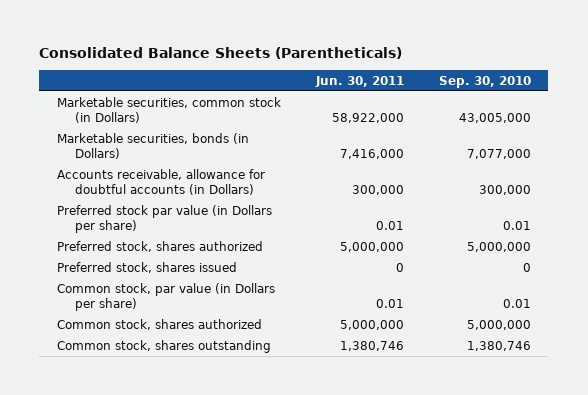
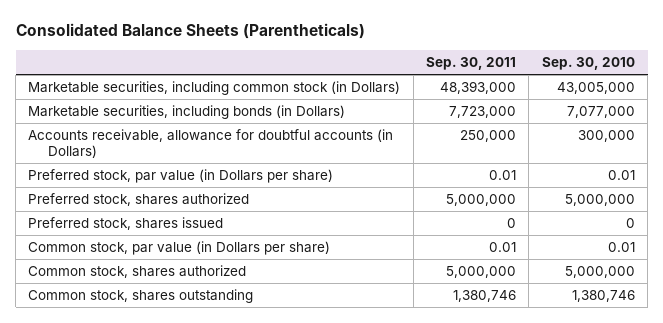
- | Jun. 30, 2011 | Sep. 30, 2010
+ | Sep. 30, 2011 | Sep. 30, 2010
- Marketable securities, common stock (in Dollars) | 58,922,000 | 43,005,000
- Marketable securities, bonds (in Dollars) | 7,416,000 | 7,077,000
+ Marketable securities, including common stock (in Dollars) | 48,393,000 | 43,005,000
+ Marketable securities, including bonds (in Dollars) | 7,723,000 | 7,077,000
- Preferred stock par value (in Dollars per share) | 0.01 | 0.01
+ Preferred stock, par value (in Dollars per share) | 0.01 | 0.01

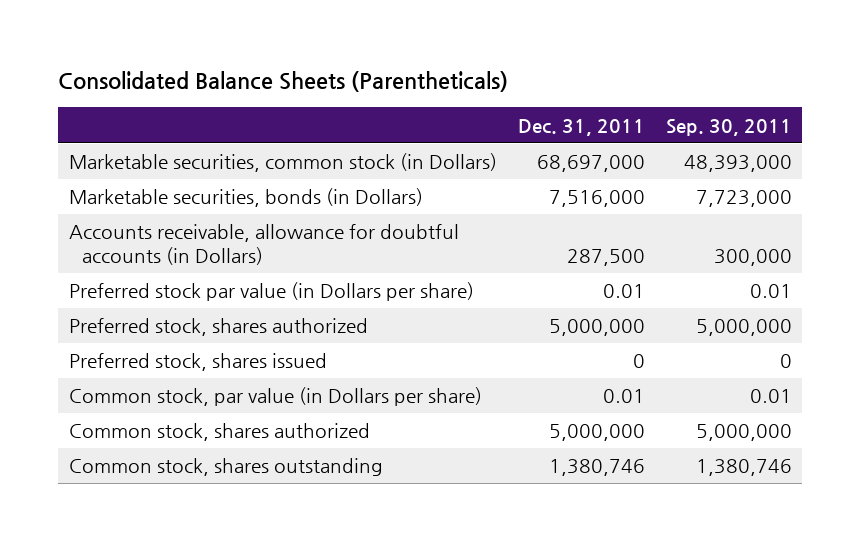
- | Sep. 30, 2011 | Sep. 30, 2010
+ | Dec. 31, 2011 | Sep. 30, 2011
- Marketable securities, including common stock (in Dollars) | 48,393,000 | 43,005,000
- Marketable securities, including bonds (in Dollars) | 7,723,000 | 7,077,000
- Accounts receivable, allowance for doubtful accounts (in Dollars) | 250,000 | 300,000
- Preferred stock, par value (in Dollars per share) | 0.01 | 0.01
+ Marketable securities, common stock (in Dollars) | 68,697,000 | 48,393,000
+ Marketable securities, bonds (in Dollars) | 7,516,000 | 7,723,000
+ Accounts receivable, allowance for doubtful accounts (in Dollars) | 287,500 | 300,000
+ Preferred stock par value (in Dollars per share) | 0.01 | 0.01

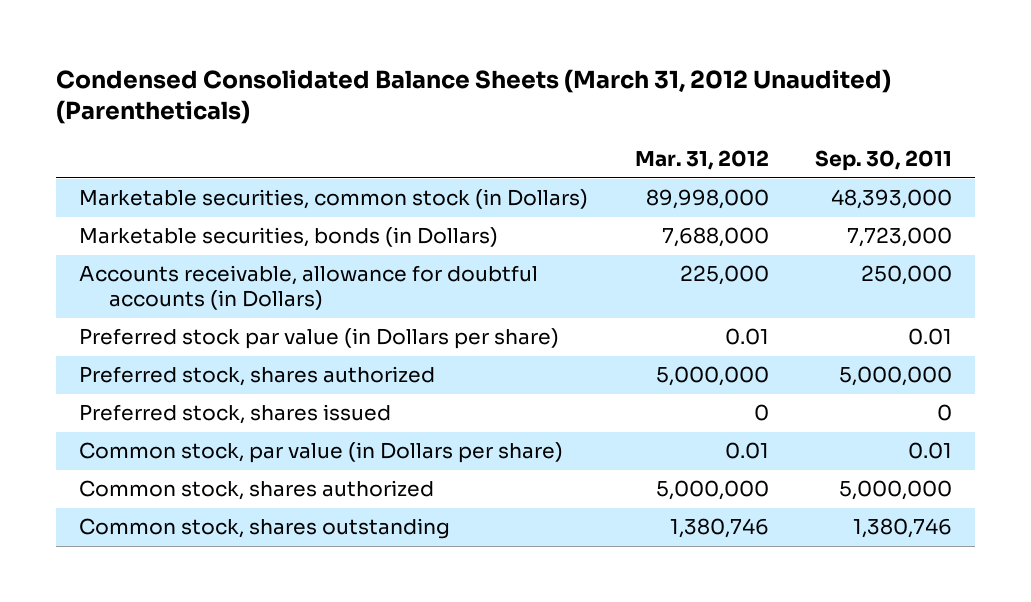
- Consolidated Balance Sheets (Parentheticals)
+ Condensed Consolidated Balance Sheets (March 31, 2012 Unaudited) (Parentheticals)
- | Dec. 31, 2011 | Sep. 30, 2011
+ | Mar. 31, 2012 | Sep. 30, 2011
- Accounts receivable, allowance for doubtful accounts (in Dollars) | 287,500 | 300,000
+ Accounts receivable, allowance for doubtful accounts (in Dollars) | 225,000 | 250,000

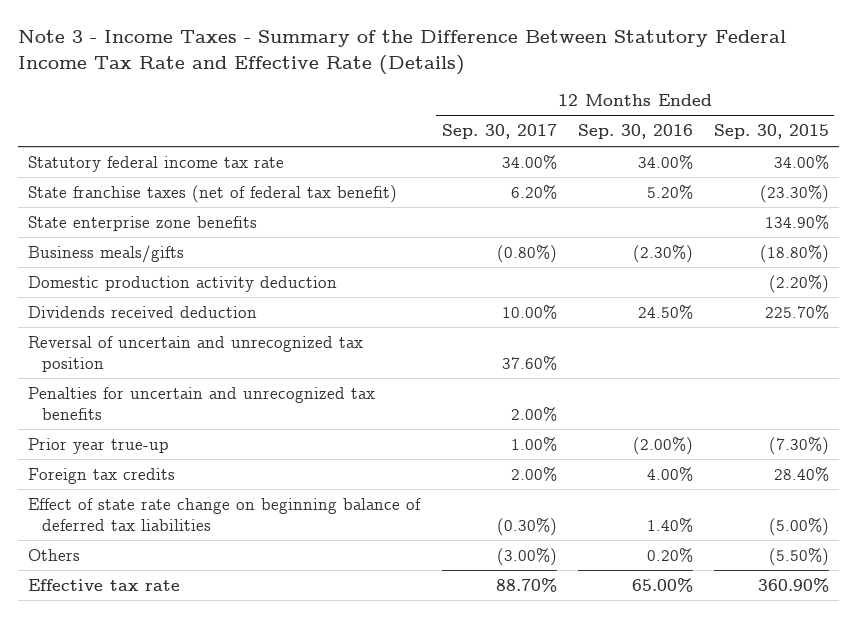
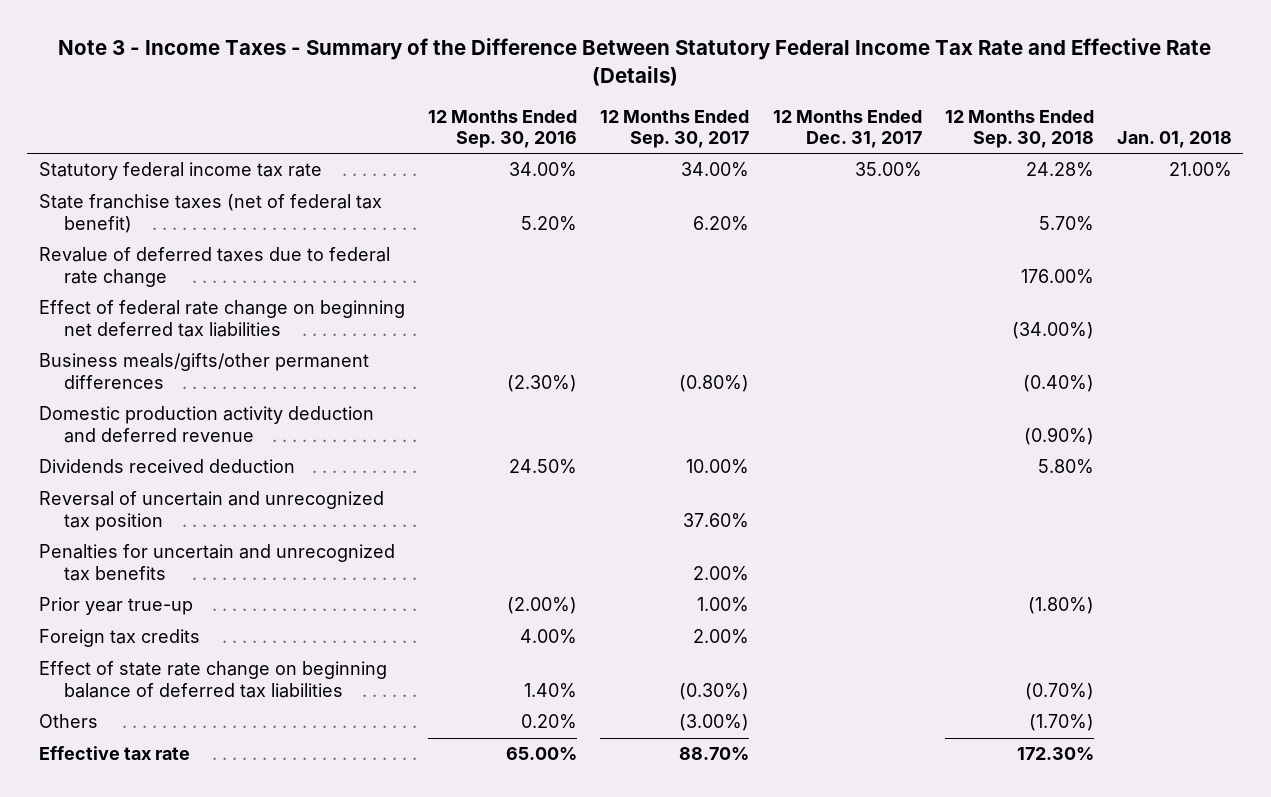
- | 12 Months Ended Sep. 30, 2017 | 12 Months Ended Sep. 30, 2016 | 12 Months Ended Sep. 30, 2015
+ | 12 Months Ended Sep. 30, 2016 | 12 Months Ended Sep. 30, 2017 | 12 Months Ended Dec. 31, 2017 | 12 Months Ended Sep. 30, 2018 | Jan. 01, 2018
- State enterprise zone benefits | | | 134.90%
- Business meals/gifts | (0.80%) | (2.30%) | (18.80%)
- Domestic production activity deduction | | | (2.20%)
+ Revalue of deferred taxes due to federal rate change | | | | 176.00% |
+ Effect of federal rate change on beginning net deferred tax liabilities | | | | (34.00%) |
+ Business meals/gifts/other permanent differences | (2.30%) | (0.80%) | | (0.40%) |
+ Domestic production activity deduction and deferred revenue | | | | (0.90%) |

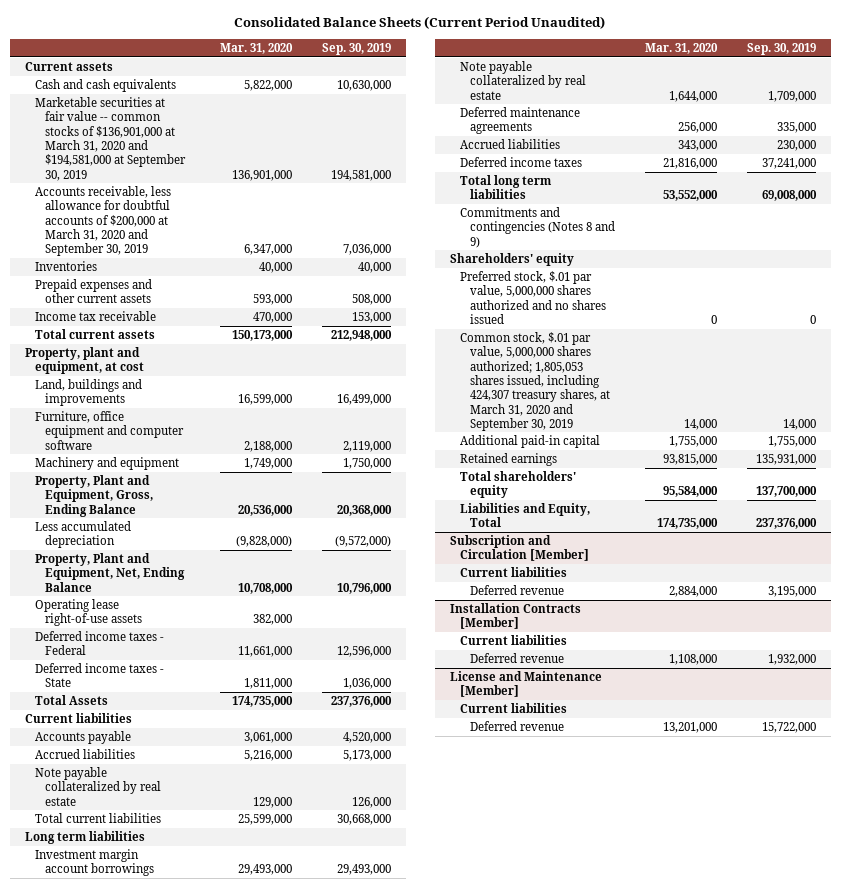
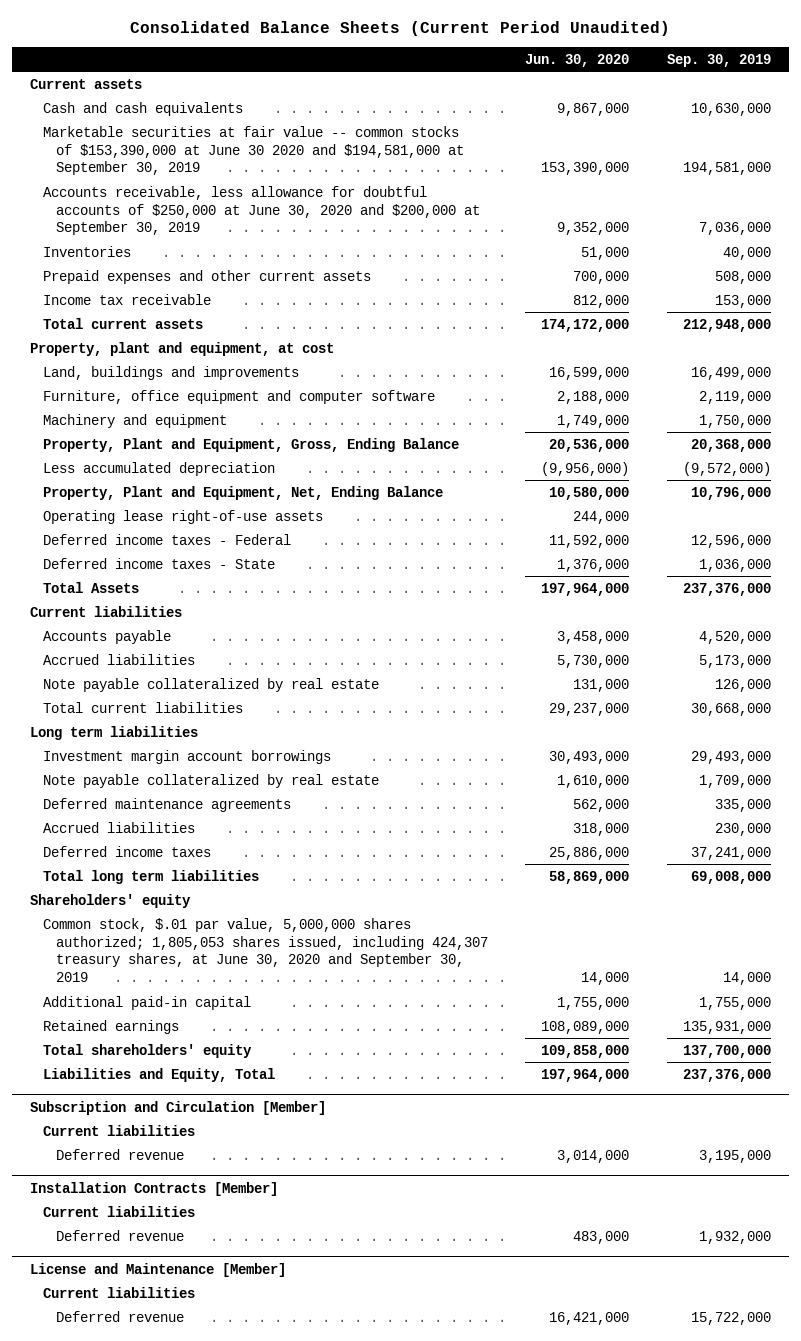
- | Mar. 31, 2020 | Sep. 30, 2019
+ | Jun. 30, 2020 | Sep. 30, 2019
- Marketable securities at fair value -- common stocks of $136,901,000 at March 31, 2020 and $194,581,000 at September 30, 2019 | 136,901,000 | 194,581,000
- Accounts receivable, less allowance for doubtful accounts of $200,000 at March 31, 2020 and September 30, 2019 | 6,347,000 | 7,036,000
+ Marketable securities at fair value -- common stocks of $153,390,000 at June 30 2020 and $194,581,000 at September 30, 2019 | 153,390,000 | 194,581,000
+ Accounts receivable, less allowance for doubtful accounts of $250,000 at June 30, 2020 and $200,000 at September 30, 2019 | 9,352,000 | 7,036,000
- Commitments and contingencies (Notes 8 and 9)
- Preferred stock, $.01 par value, 5,000,000 shares authorized and no shares issued | 0 | 0
- Common stock, $.01 par value, 5,000,000 shares authorized; 1,805,053 shares issued, including 424,307 treasury shares, at March 31, 2020 and September 30, 2019 | 14,000 | 14,000
+ Common stock, $.01 par value, 5,000,000 shares authorized; 1,805,053 shares issued, including 424,307 treasury shares, at June 30, 2020 and September 30, 2019 | 14,000 | 14,000

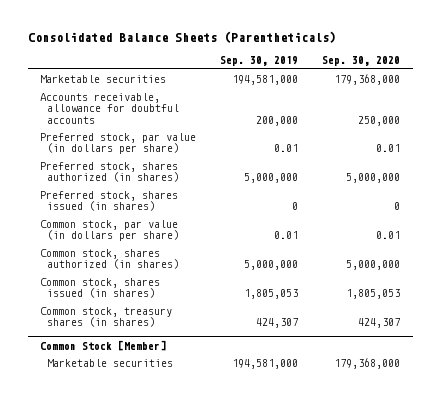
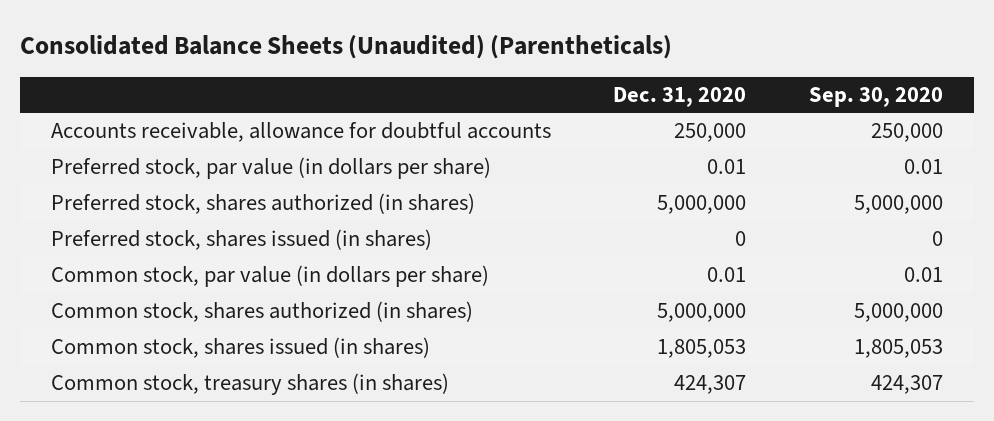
- Consolidated Balance Sheets (Parentheticals)
+ Consolidated Balance Sheets (Unaudited) (Parentheticals)
- | Sep. 30, 2019 | Sep. 30, 2020
+ | Dec. 31, 2020 | Sep. 30, 2020
- Marketable securities | 194,581,000 | 179,368,000
- Common Stock [Member]
- Marketable securities | 194,581,000 | 179,368,000

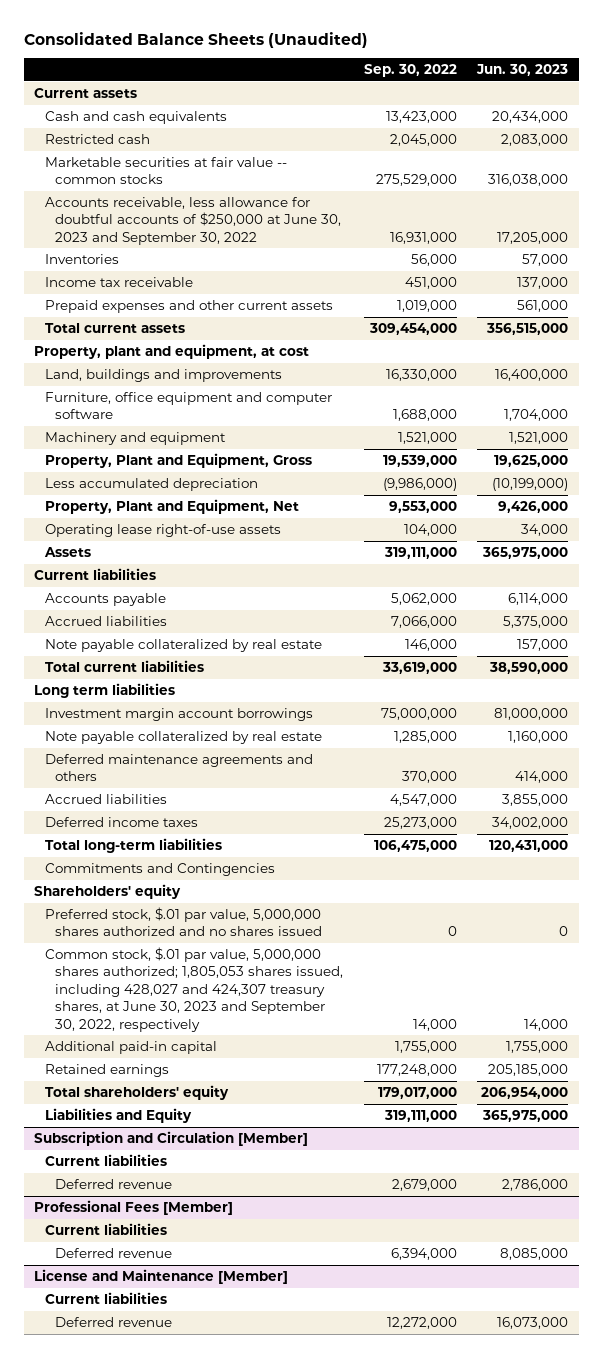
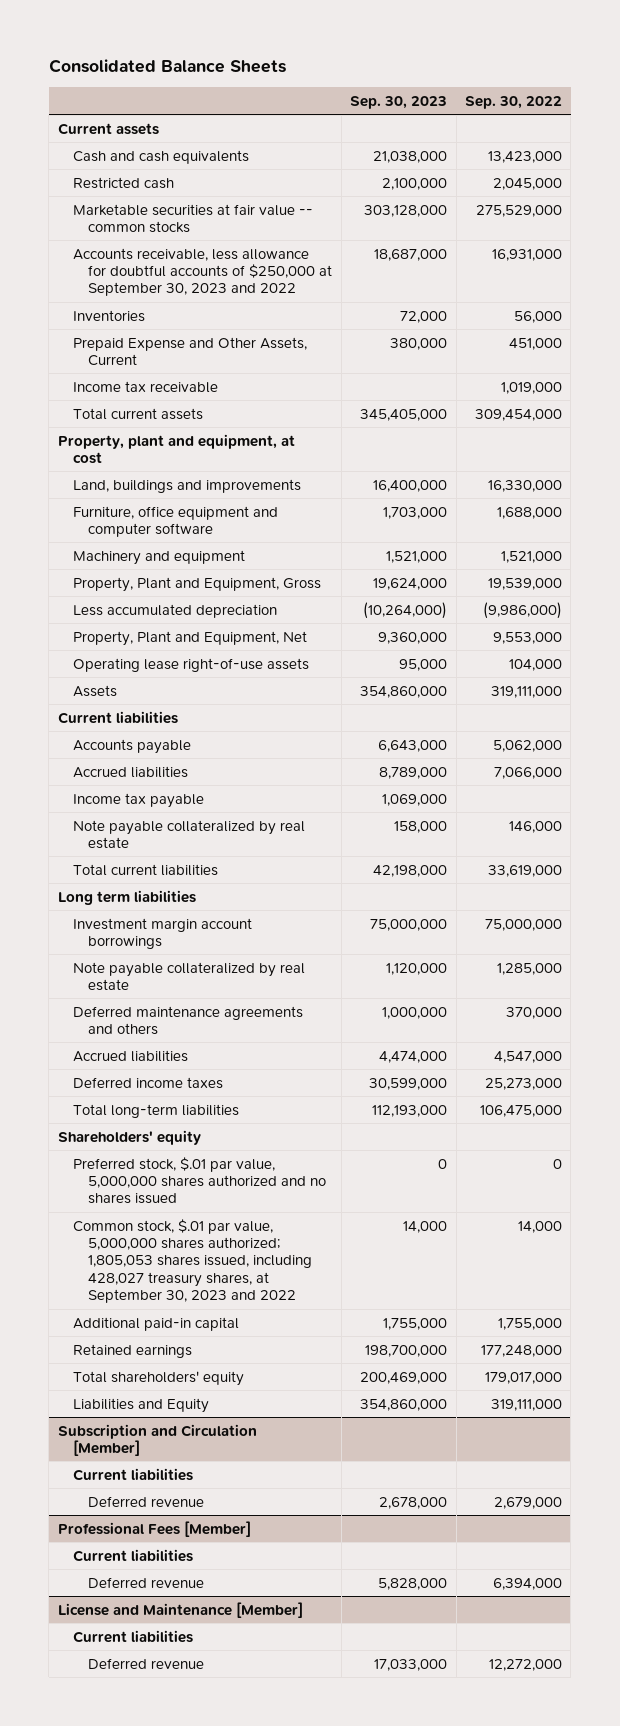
- Consolidated Balance Sheets (Unaudited)
+ Consolidated Balance Sheets
- | Sep. 30, 2022 | Jun. 30, 2023
+ | Sep. 30, 2023 | Sep. 30, 2022
- Accounts receivable, less allowance for doubtful accounts of $250,000 at June 30, 2023 and September 30, 2022 | 16,931,000 | 17,205,000
+ Accounts receivable, less allowance for doubtful accounts of $250,000 at September 30, 2023 and 2022 | 18,687,000 | 16,931,000
- Income tax receivable | 451,000 | 137,000
- Prepaid expenses and other current assets | 1,019,000 | 561,000
+ Prepaid Expense and Other Assets, Current | 380,000 | 451,000
+ Income tax receivable | | 1,019,000
+ Income tax payable | 1,069,000 |
- Commitments and Contingencies
- Common stock, $.01 par value, 5,000,000 shares authorized; 1,805,053 shares issued, including 428,027 and 424,307 treasury shares, at June 30, 2023 and September 30, 2022, respectively | 14,000 | 14,000
+ Common stock, $.01 par value, 5,000,000 shares authorized; 1,805,053 shares issued, including 428,027 treasury shares, at September 30, 2023 and 2022 | 14,000 | 14,000

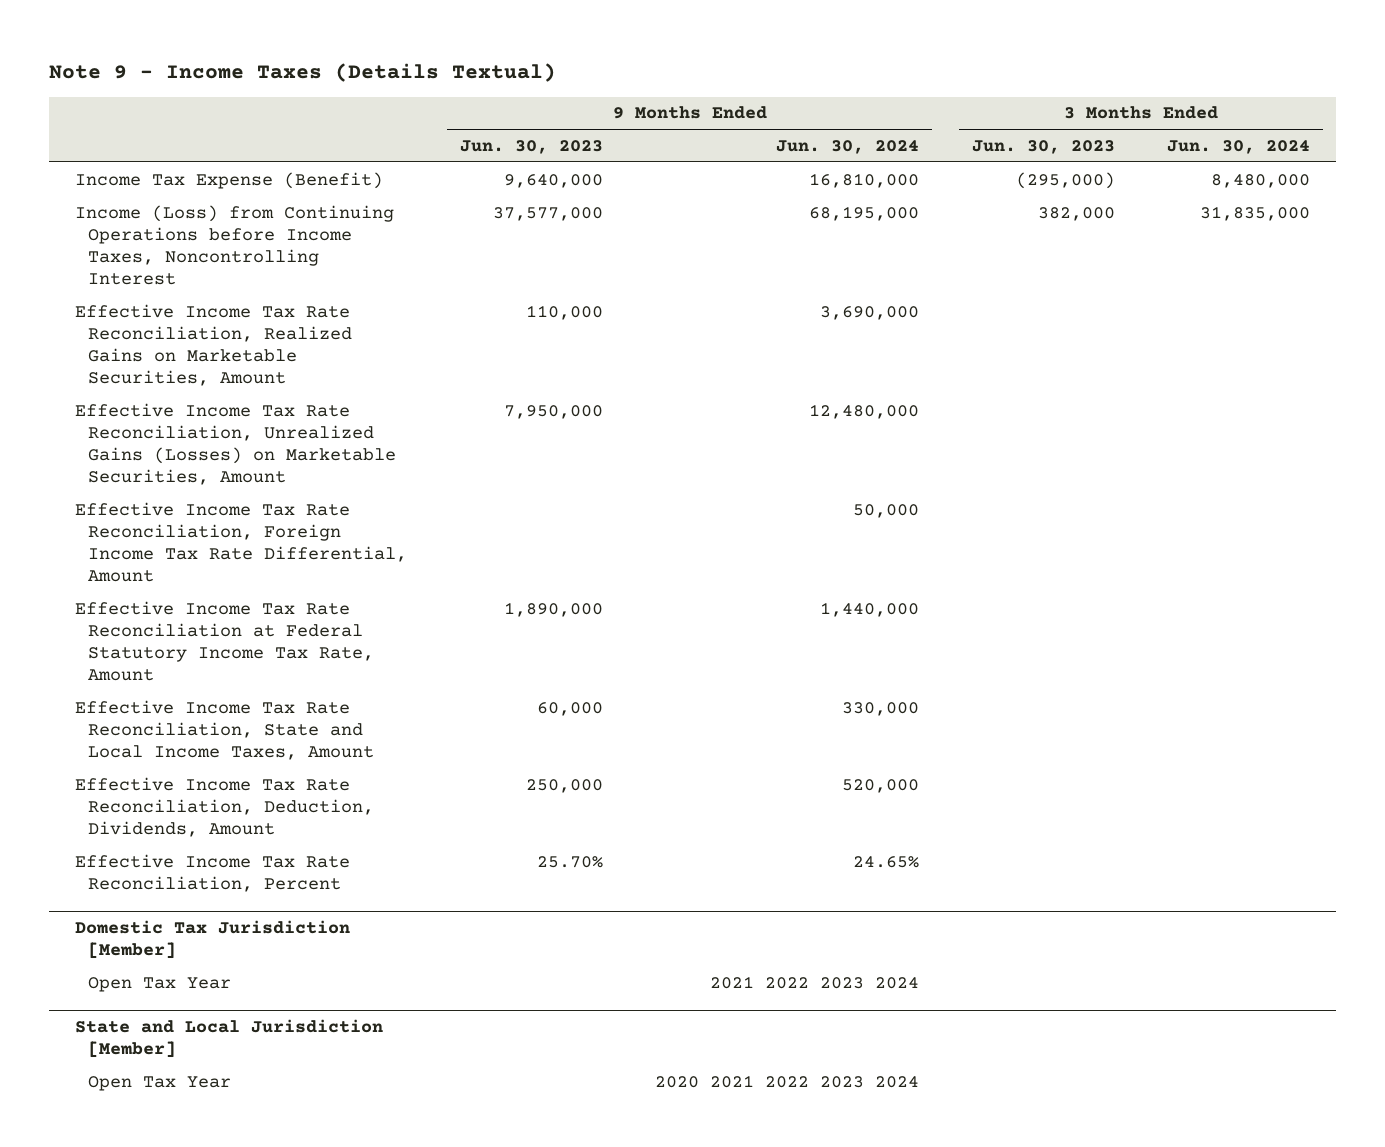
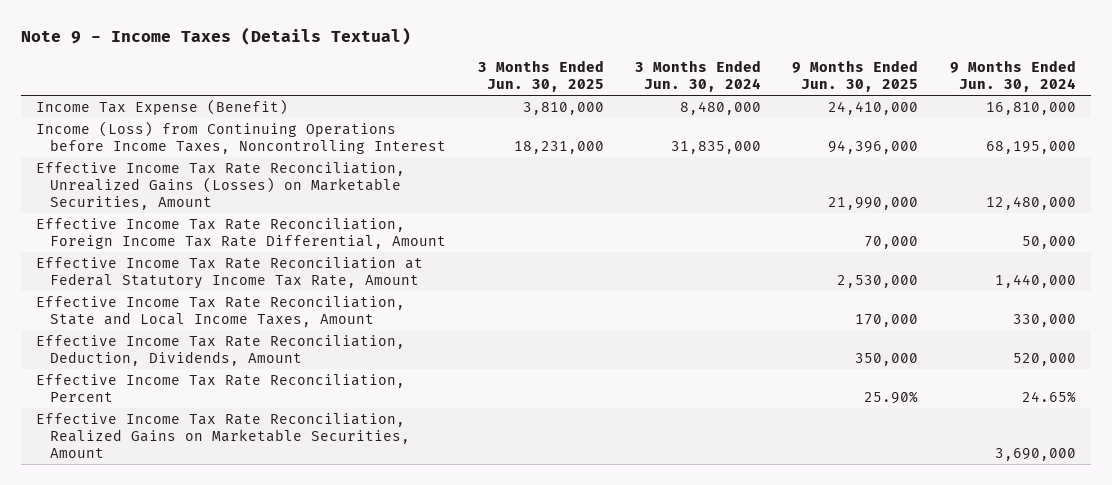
- | 9 Months Ended Jun. 30, 2023 | 9 Months Ended Jun. 30, 2024 | 3 Months Ended Jun. 30, 2023 | 3 Months Ended Jun. 30, 2024
+ | 3 Months Ended Jun. 30, 2025 | 3 Months Ended Jun. 30, 2024 | 9 Months Ended Jun. 30, 2025 | 9 Months Ended Jun. 30, 2024
- Domestic Tax Jurisdiction [Member]
- Open Tax Year | | 2021 2022 2023 2024 | |
- State and Local Jurisdiction [Member]
- Open Tax Year | | 2020 2021 2022 2023 2024 | |
moved down: Effective Income Tax Rate Reconciliation, Realized Gains on Marketable Securities, Amount | | | | 3,690,000

